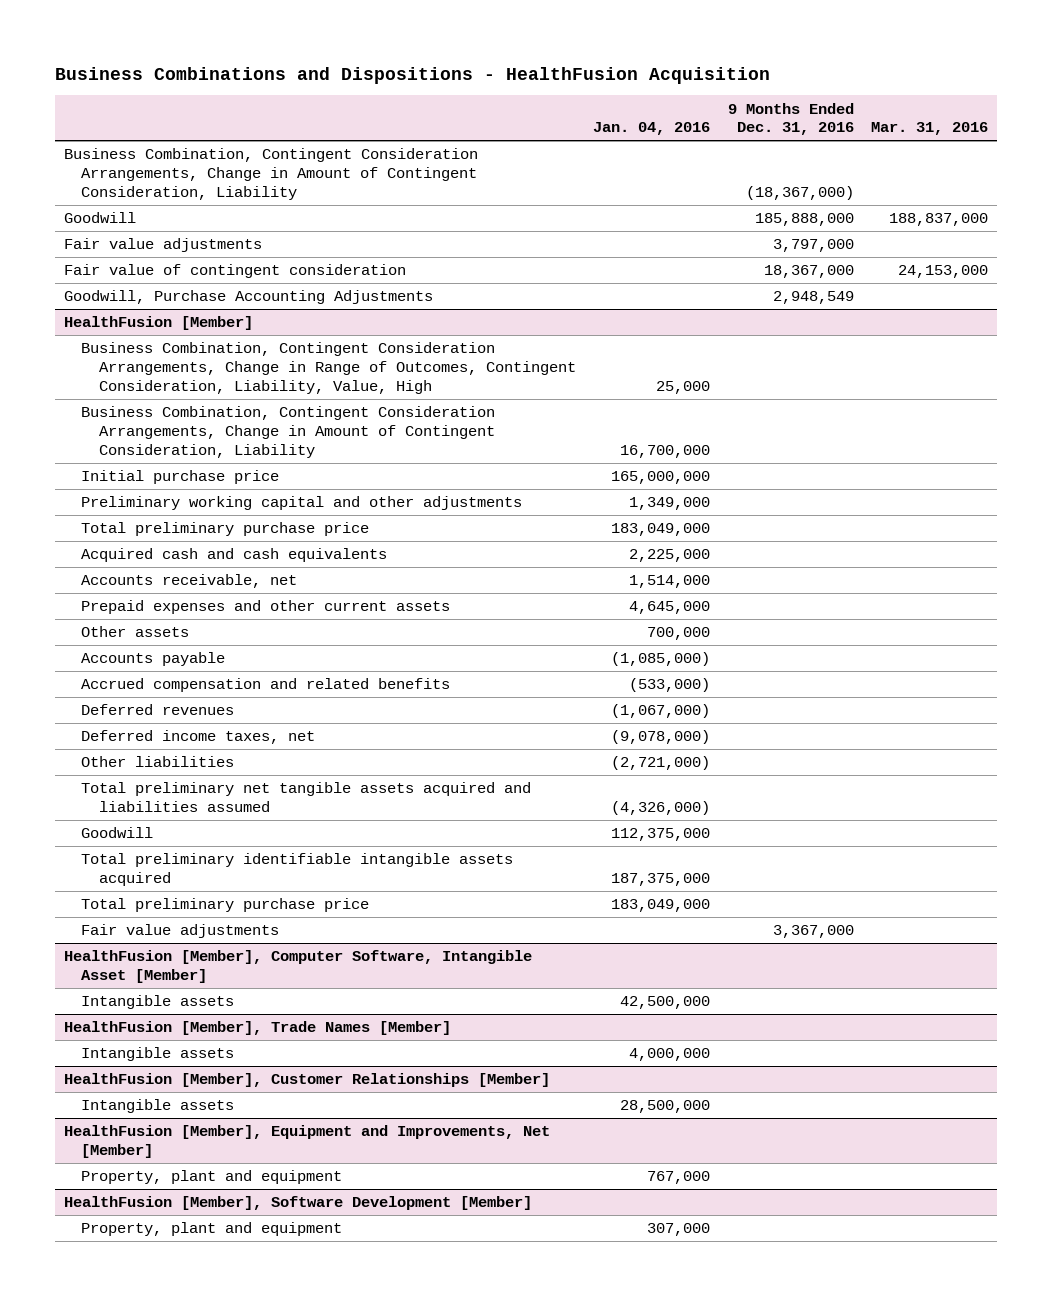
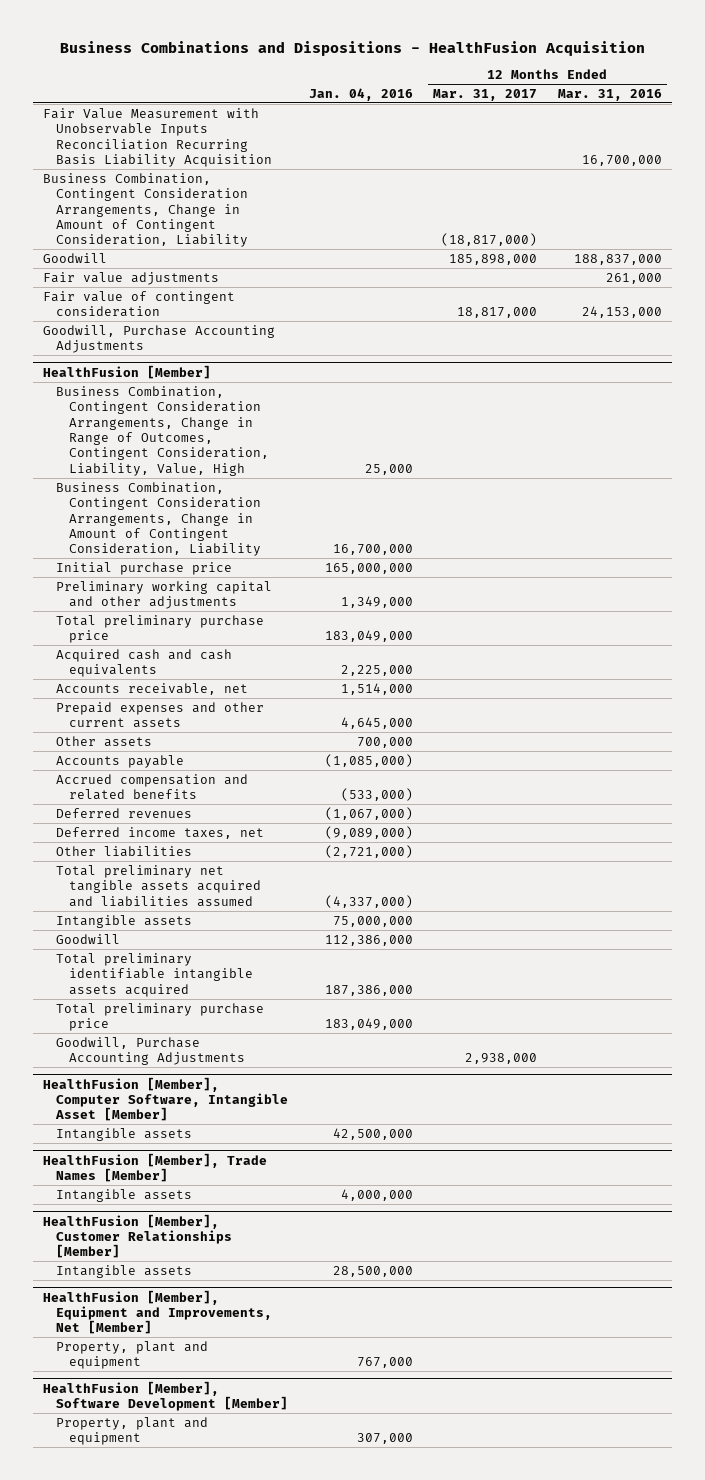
- | Jan. 04, 2016 | 9 Months Ended Dec. 31, 2016 | Mar. 31, 2016
+ | Jan. 04, 2016 | 12 Months Ended Mar. 31, 2017 | 12 Months Ended Mar. 31, 2016
+ Fair Value Measurement with Unobservable Inputs Reconciliation Recurring Basis Liability Acquisition | | | 16,700,000
@ HealthFusion [Member]
- Deferred income taxes, net | (9,078,000) | |
+ Deferred income taxes, net | (9,089,000) | |
- Total preliminary net tangible assets acquired and liabilities assumed | (4,326,000) | |
- Goodwill | 112,375,000 | |
- Total preliminary identifiable intangible assets acquired | 187,375,000 | |
+ Total preliminary net tangible assets acquired and liabilities assumed | (4,337,000) | |
+ Intangible assets | 75,000,000 | |
+ Goodwill | 112,386,000 | |
+ Total preliminary identifiable intangible assets acquired | 187,386,000 | |
- Fair value adjustments | | 3,367,000 |
+ Goodwill, Purchase Accounting Adjustments | | 2,938,000 |

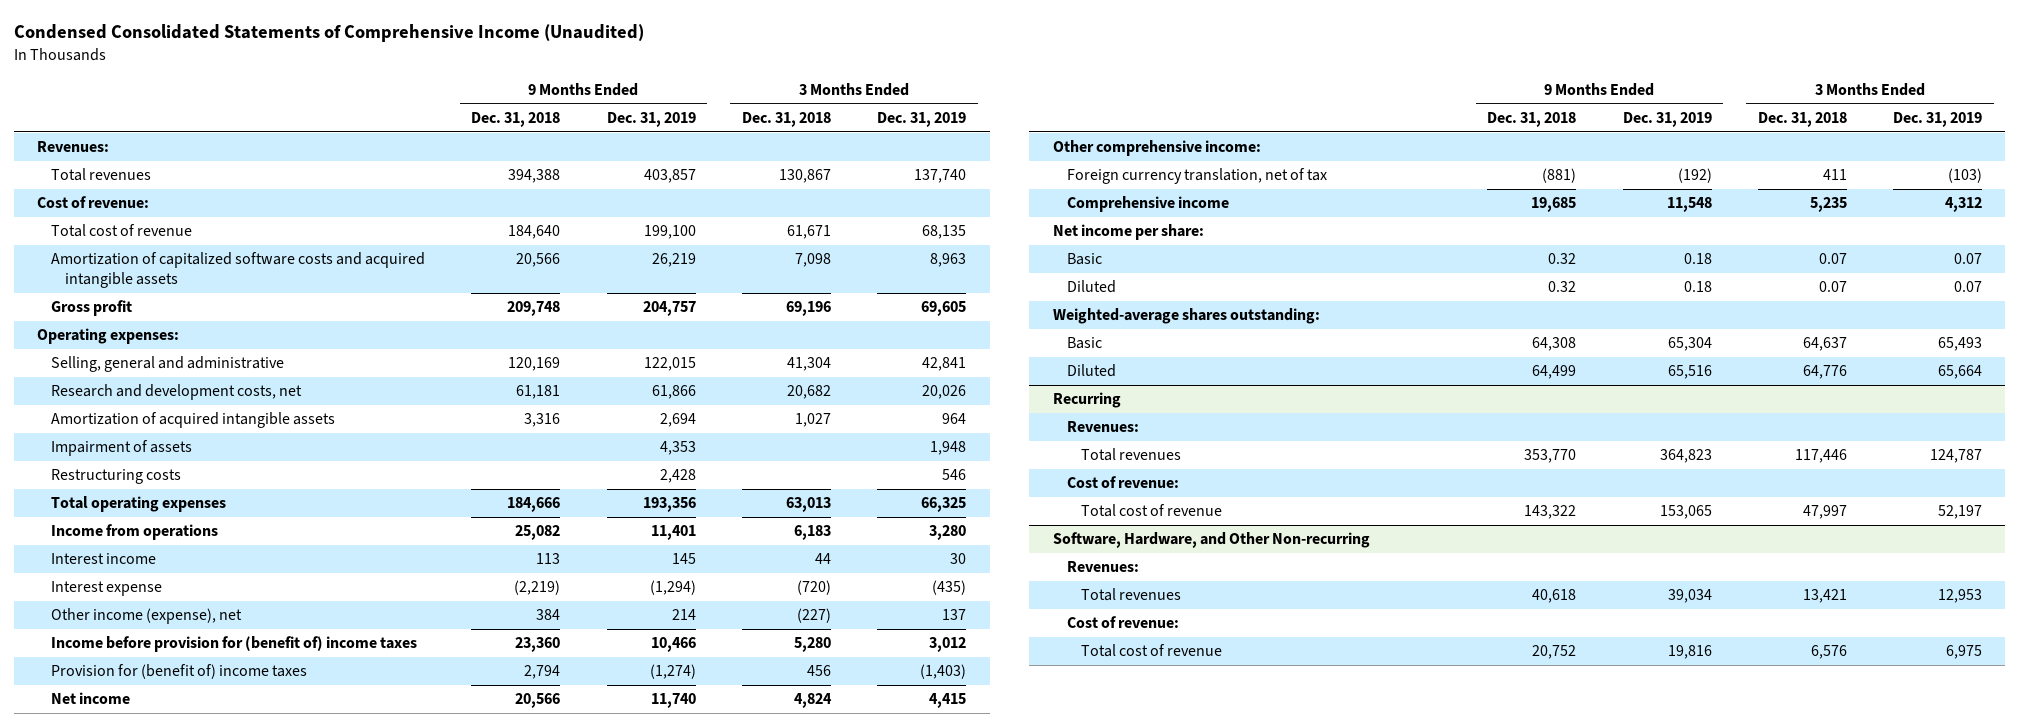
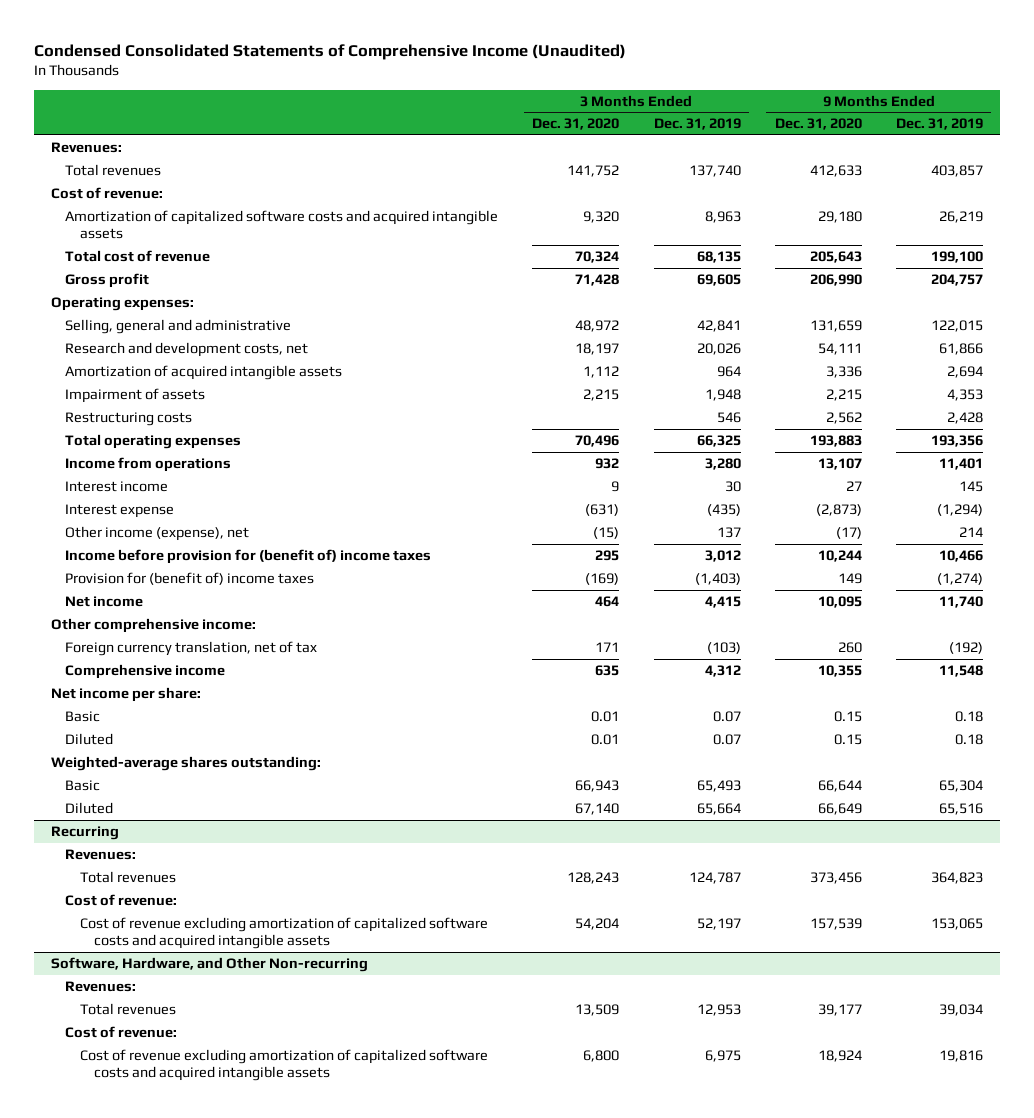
- | 9 Months Ended Dec. 31, 2018 | 9 Months Ended Dec. 31, 2019 | 3 Months Ended Dec. 31, 2018 | 3 Months Ended Dec. 31, 2019
+ | 3 Months Ended Dec. 31, 2020 | 3 Months Ended Dec. 31, 2019 | 9 Months Ended Dec. 31, 2020 | 9 Months Ended Dec. 31, 2019
moved down: Total cost of revenue | 70,324 | 68,135 | 205,643 | 199,100
@ Recurring
- Total cost of revenue | 143,322 | 153,065 | 47,997 | 52,197
+ Cost of revenue excluding amortization of capitalized software costs and acquired intangible assets | 54,204 | 52,197 | 157,539 | 153,065
@ Software, Hardware, and Other Non-recurring
- Total cost of revenue | 20,752 | 19,816 | 6,576 | 6,975
+ Cost of revenue excluding amortization of capitalized software costs and acquired intangible assets | 6,800 | 6,975 | 18,924 | 19,816

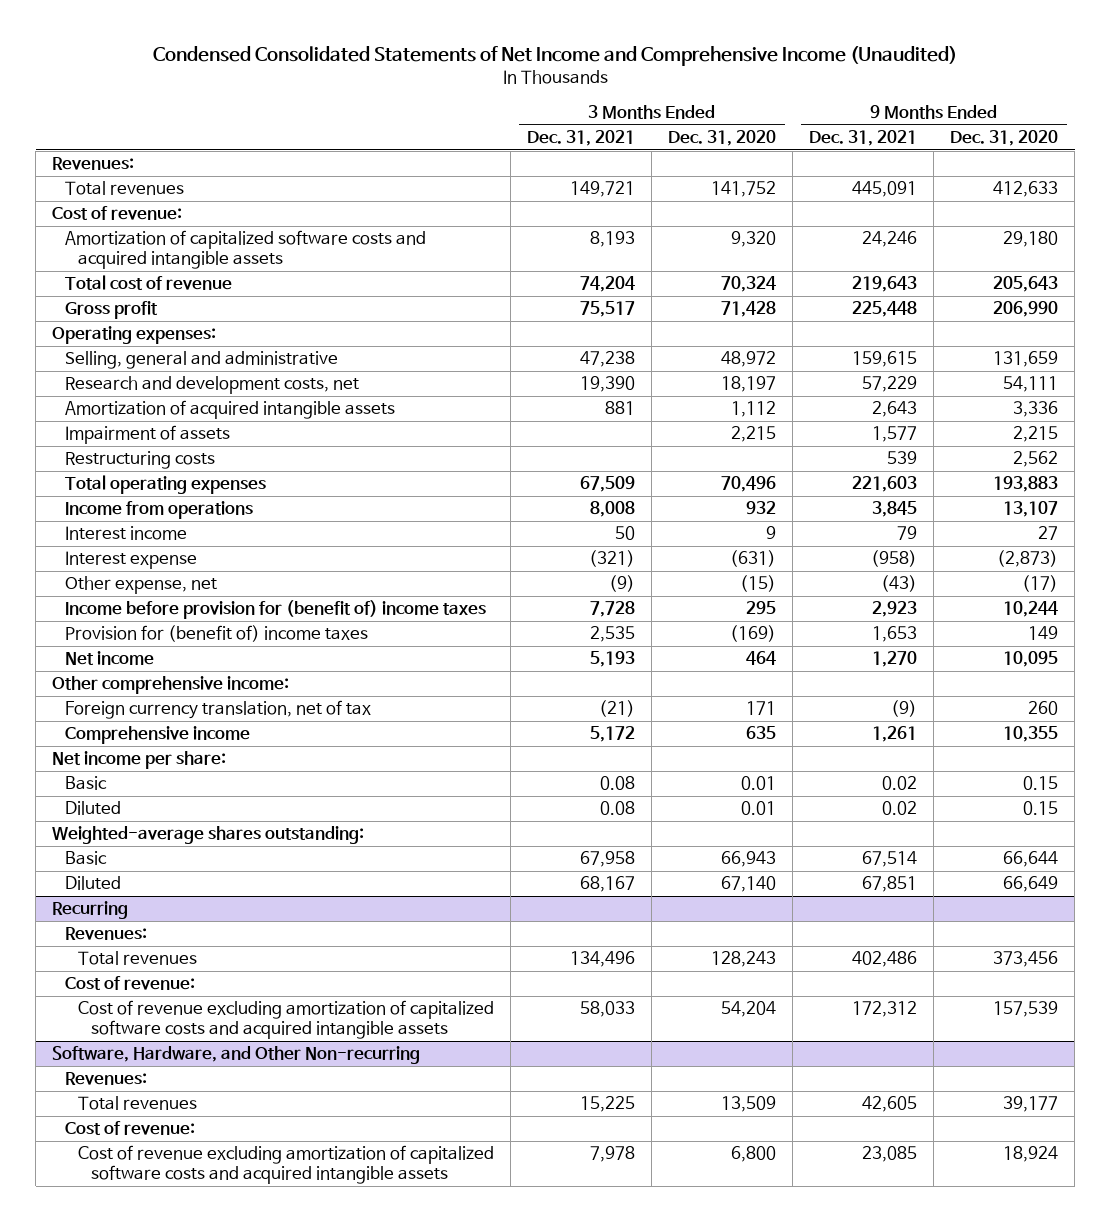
- Condensed Consolidated Statements of Comprehensive Income (Unaudited)
+ Condensed Consolidated Statements of Net Income and Comprehensive Income (Unaudited)
- | 3 Months Ended Dec. 31, 2020 | 3 Months Ended Dec. 31, 2019 | 9 Months Ended Dec. 31, 2020 | 9 Months Ended Dec. 31, 2019
+ | 3 Months Ended Dec. 31, 2021 | 3 Months Ended Dec. 31, 2020 | 9 Months Ended Dec. 31, 2021 | 9 Months Ended Dec. 31, 2020
- Other income (expense), net | (15) | 137 | (17) | 214
+ Other expense, net | (9) | (15) | (43) | (17)

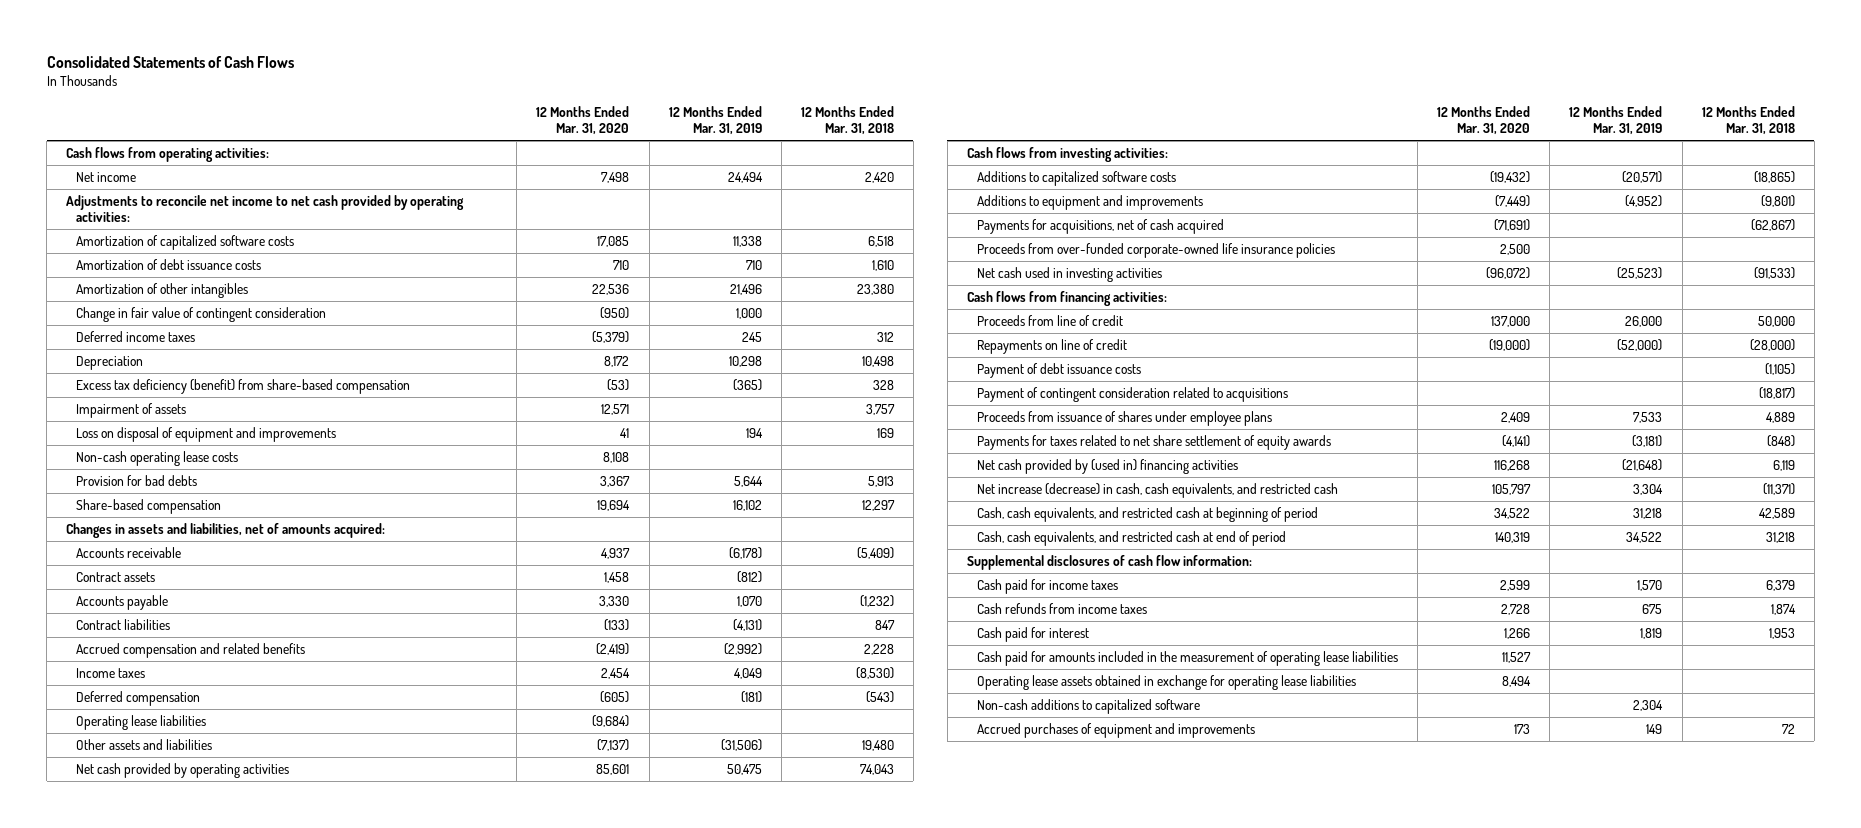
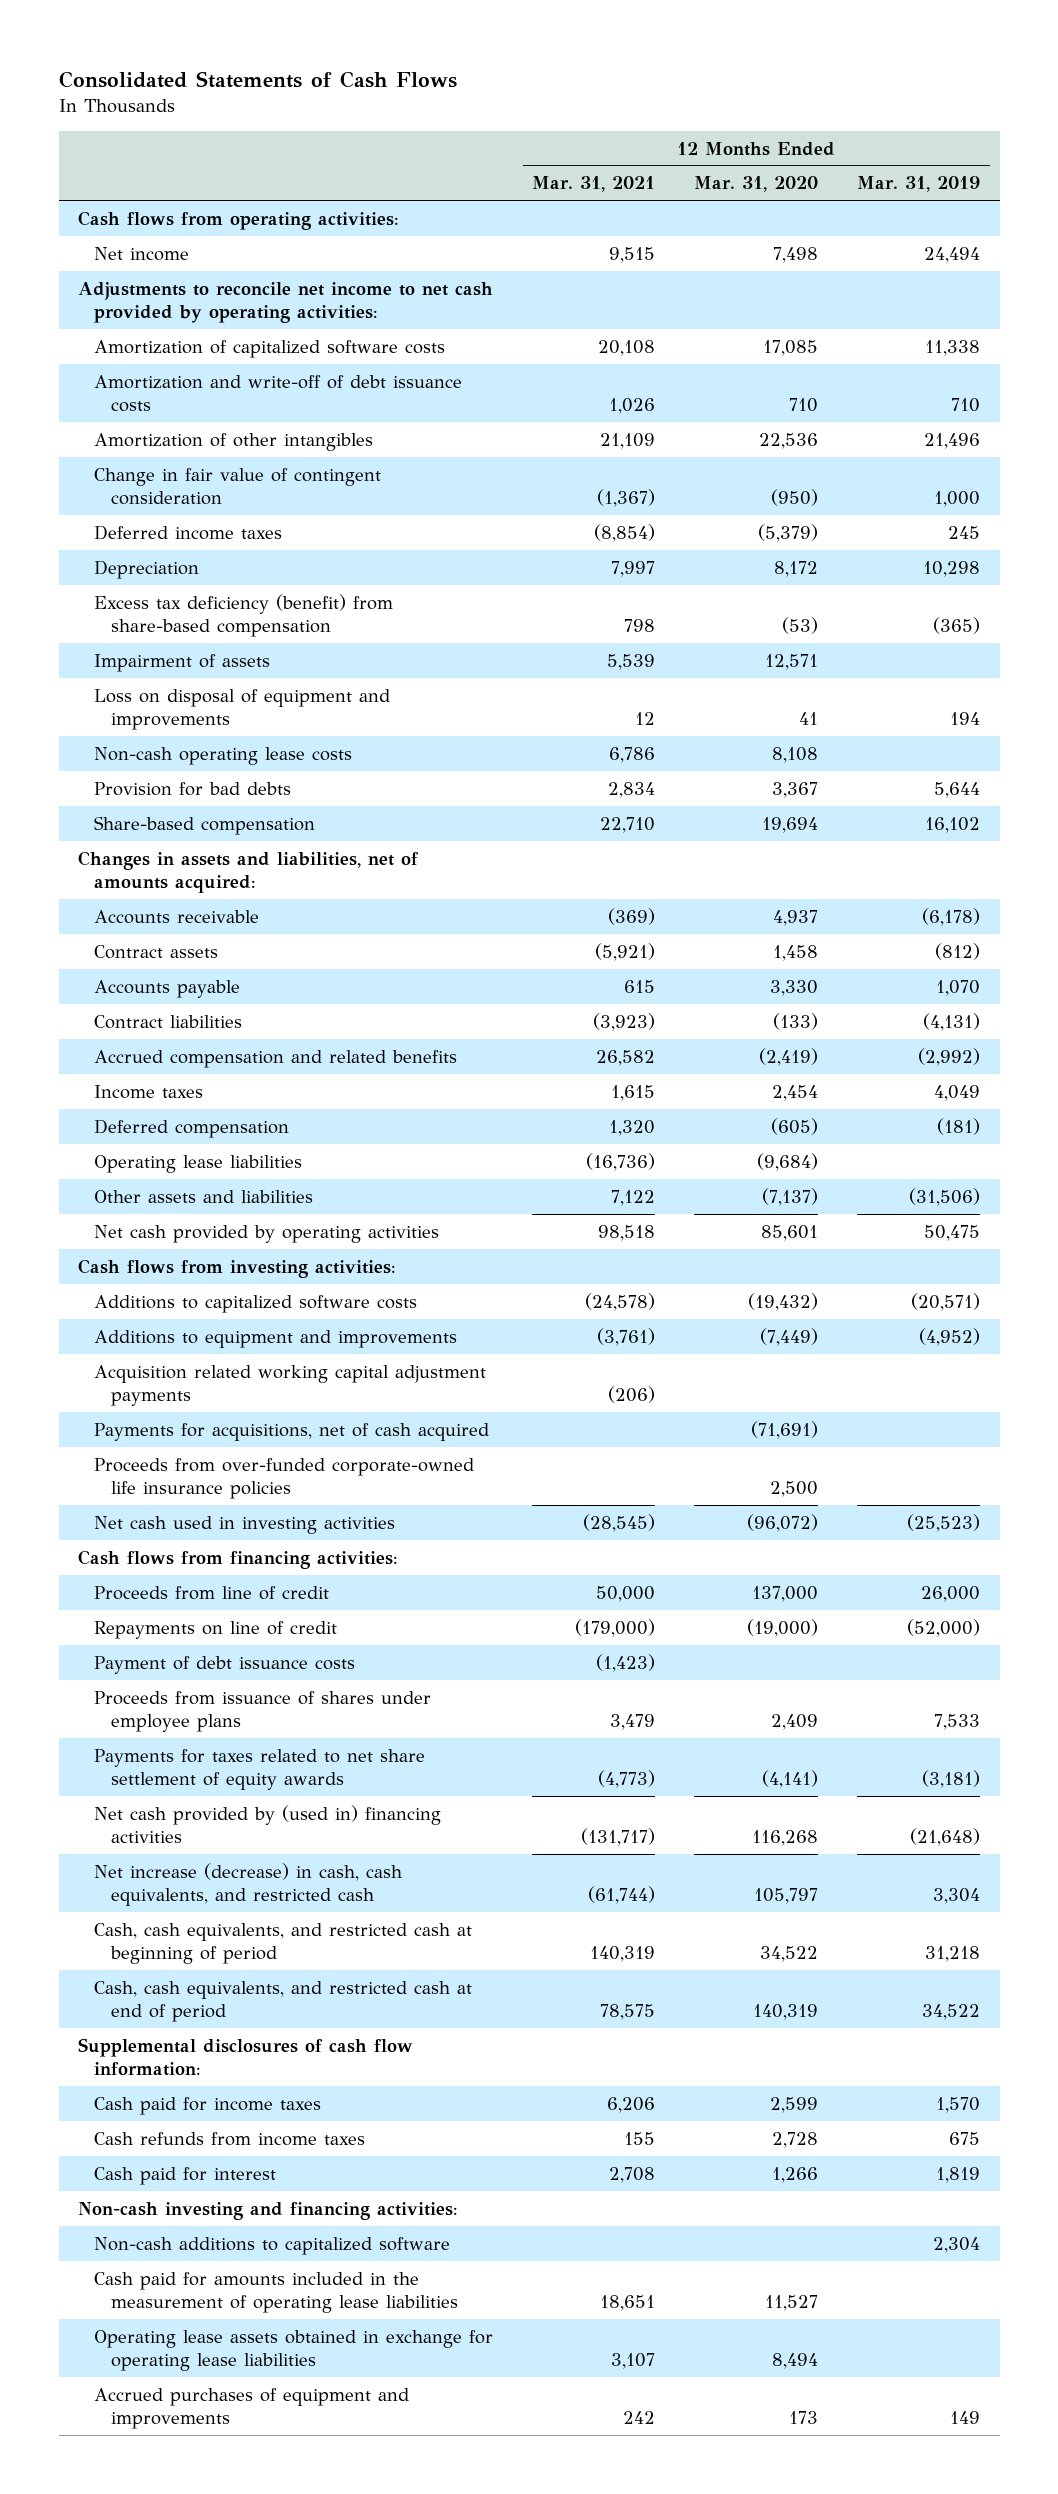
- | 12 Months Ended Mar. 31, 2020 | 12 Months Ended Mar. 31, 2019 | 12 Months Ended Mar. 31, 2018
+ | 12 Months Ended Mar. 31, 2021 | 12 Months Ended Mar. 31, 2020 | 12 Months Ended Mar. 31, 2019
- Amortization of debt issuance costs | 710 | 710 | 1,610
+ Amortization and write-off of debt issuance costs | 1,026 | 710 | 710
+ Acquisition related working capital adjustment payments | (206) | |
- Payment of contingent consideration related to acquisitions | | | (18,817)
+ Non-cash investing and financing activities:
moved up: Non-cash additions to capitalized software | | | 2,304

